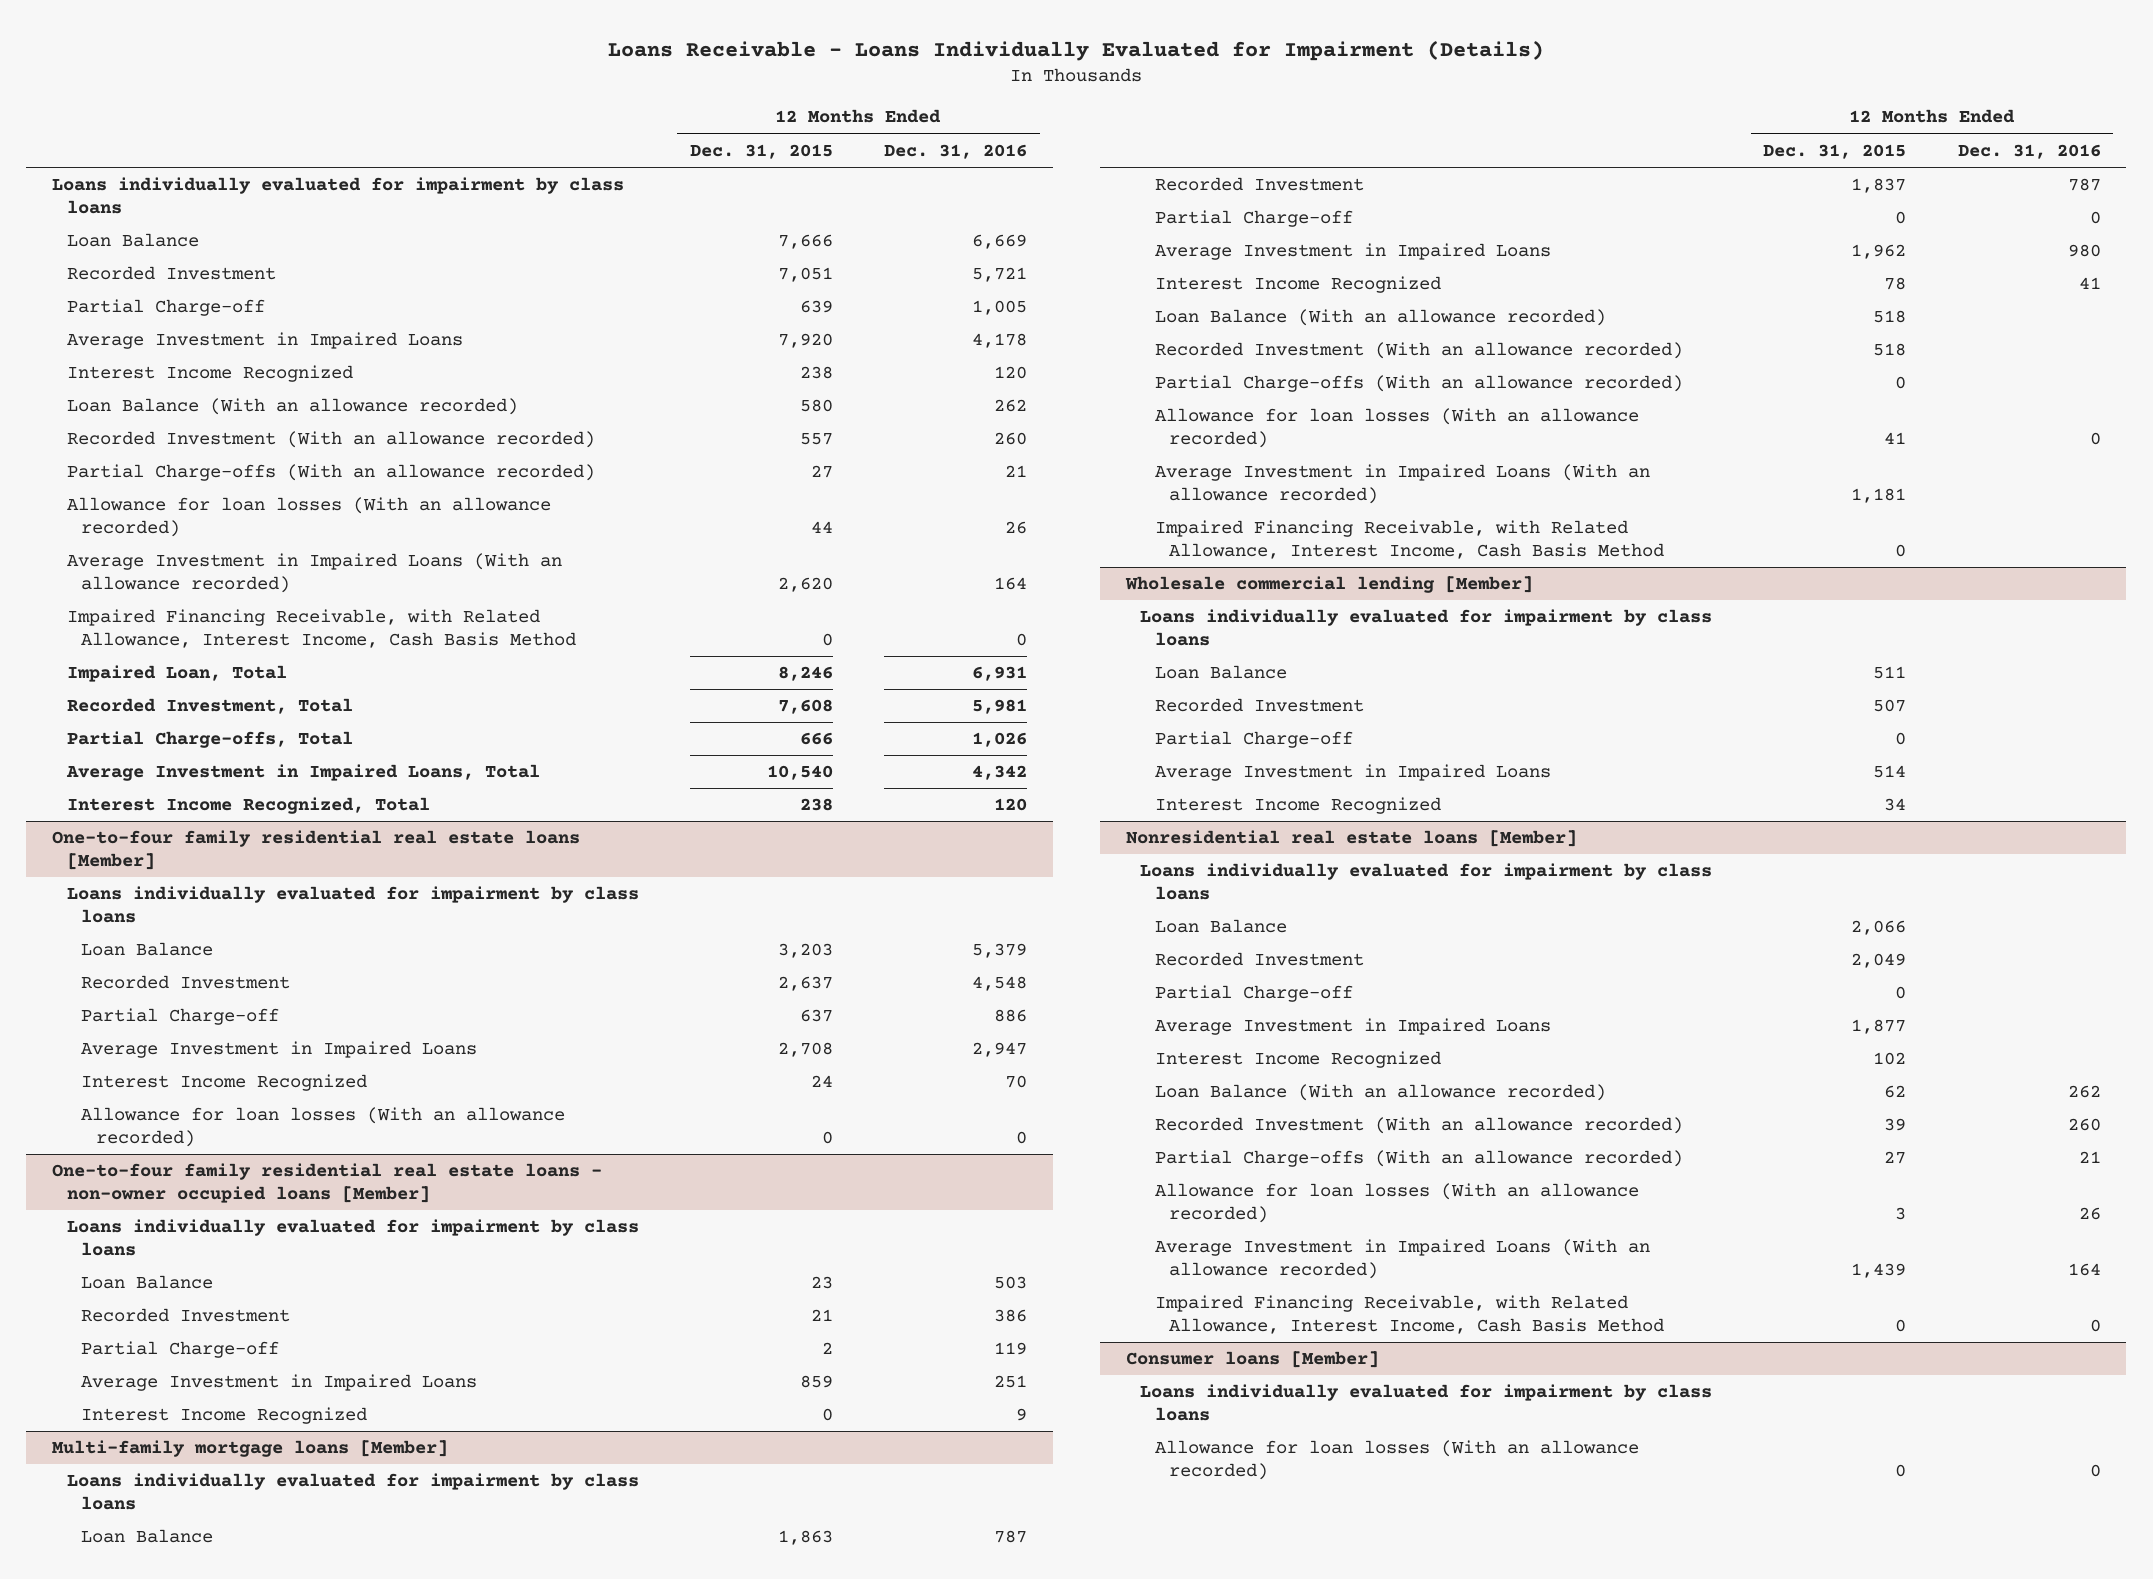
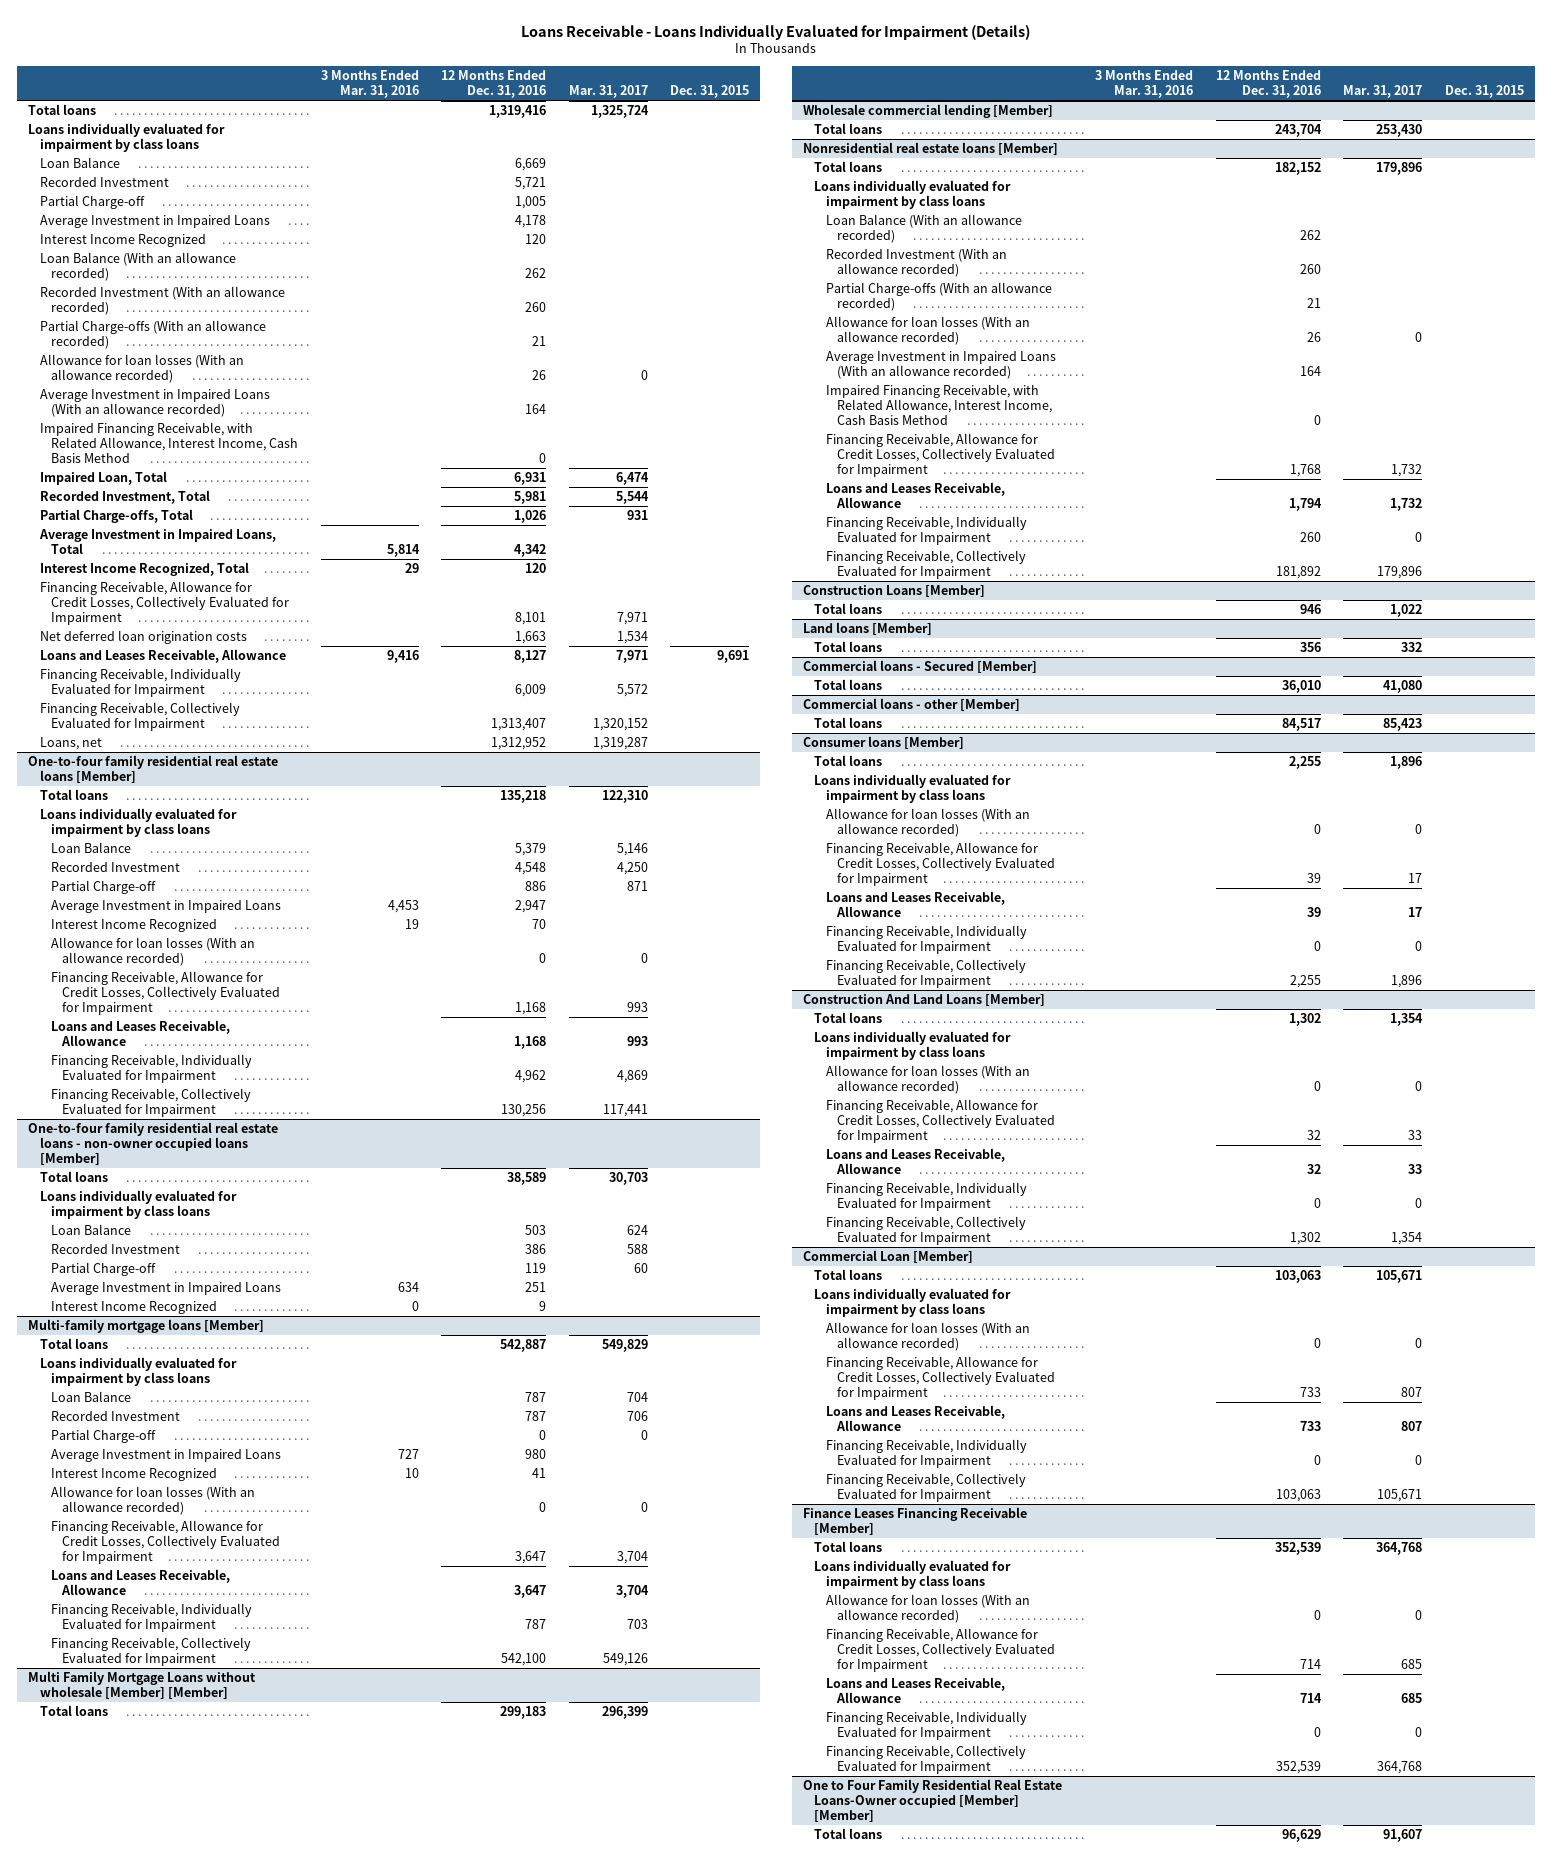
- | 12 Months Ended Dec. 31, 2015 | 12 Months Ended Dec. 31, 2016
+ | 3 Months Ended Mar. 31, 2016 | 12 Months Ended Dec. 31, 2016 | Mar. 31, 2017 | Dec. 31, 2015
+ Total loans | | 1,319,416 | 1,325,724 |
+ Financing Receivable, Allowance for Credit Losses, Collectively Evaluated for Impairment | | 8,101 | 7,971 |
+ Net deferred loan origination costs | | 1,663 | 1,534 |
+ Loans and Leases Receivable, Allowance | 9,416 | 8,127 | 7,971 | 9,691
+ Financing Receivable, Individually Evaluated for Impairment | | 6,009 | 5,572 |
+ Financing Receivable, Collectively Evaluated for Impairment | | 1,313,407 | 1,320,152 |
+ Loans, net | | 1,312,952 | 1,319,287 |
@ One-to-four family residential real estate loans [Member]
+ Total loans | | 135,218 | 122,310 |
+ Financing Receivable, Allowance for Credit Losses, Collectively Evaluated for Impairment | | 1,168 | 993 |
+ Loans and Leases Receivable, Allowance | | 1,168 | 993 |
+ Financing Receivable, Individually Evaluated for Impairment | | 4,962 | 4,869 |
+ Financing Receivable, Collectively Evaluated for Impairment | | 130,256 | 117,441 |
@ One-to-four family residential real estate loans - non-owner occupied loans [Member]
+ Total loans | | 38,589 | 30,703 |
@ Multi-family mortgage loans [Member]
+ Total loans | | 542,887 | 549,829 |
- Loan Balance (With an allowance recorded) | 518 |
- Recorded Investment (With an allowance recorded) | 518 |
- Partial Charge-offs (With an allowance recorded) | 0 |
- Average Investment in Impaired Loans (With an allowance recorded) | 1,181 |
- Impaired Financing Receivable, with Related Allowance, Interest Income, Cash Basis Method | 0 |
+ Financing Receivable, Allowance for Credit Losses, Collectively Evaluated for Impairment | | 3,647 | 3,704 |
+ Loans and Leases Receivable, Allowance | | 3,647 | 3,704 |
+ Financing Receivable, Individually Evaluated for Impairment | | 787 | 703 |
+ Financing Receivable, Collectively Evaluated for Impairment | | 542,100 | 549,126 |
+ Multi Family Mortgage Loans without wholesale [Member] [Member]
+ Total loans | | 299,183 | 296,399 |
@ Wholesale commercial lending [Member]
- Loans individually evaluated for impairment by class loans
- Loan Balance | 511 |
- Recorded Investment | 507 |
- Partial Charge-off | 0 |
- Average Investment in Impaired Loans | 514 |
- Interest Income Recognized | 34 |
+ Total loans | | 243,704 | 253,430 |
@ Nonresidential real estate loans [Member]
+ Total loans | | 182,152 | 179,896 |
- Loan Balance | 2,066 |
- Recorded Investment | 2,049 |
- Partial Charge-off | 0 |
- Average Investment in Impaired Loans | 1,877 |
- Interest Income Recognized | 102 |
+ Financing Receivable, Allowance for Credit Losses, Collectively Evaluated for Impairment | | 1,768 | 1,732 |
+ Loans and Leases Receivable, Allowance | | 1,794 | 1,732 |
+ Financing Receivable, Individually Evaluated for Impairment | | 260 | 0 |
+ Financing Receivable, Collectively Evaluated for Impairment | | 181,892 | 179,896 |
+ Construction Loans [Member]
+ Total loans | | 946 | 1,022 |
+ Land loans [Member]
+ Total loans | | 356 | 332 |
+ Commercial loans - Secured [Member]
+ Total loans | | 36,010 | 41,080 |
+ Commercial loans - other [Member]
+ Total loans | | 84,517 | 85,423 |
@ Consumer loans [Member]
+ Total loans | | 2,255 | 1,896 |
+ Financing Receivable, Allowance for Credit Losses, Collectively Evaluated for Impairment | | 39 | 17 |
+ Loans and Leases Receivable, Allowance | | 39 | 17 |
+ Financing Receivable, Individually Evaluated for Impairment | | 0 | 0 |
+ Financing Receivable, Collectively Evaluated for Impairment | | 2,255 | 1,896 |
+ Construction And Land Loans [Member]
+ Total loans | | 1,302 | 1,354 |
+ Loans individually evaluated for impairment by class loans
+ Allowance for loan losses (With an allowance recorded) | | 0 | 0 |
+ Financing Receivable, Allowance for Credit Losses, Collectively Evaluated for Impairment | | 32 | 33 |
+ Loans and Leases Receivable, Allowance | | 32 | 33 |
+ Financing Receivable, Individually Evaluated for Impairment | | 0 | 0 |
+ Financing Receivable, Collectively Evaluated for Impairment | | 1,302 | 1,354 |
+ Commercial Loan [Member]
+ Total loans | | 103,063 | 105,671 |
+ Loans individually evaluated for impairment by class loans
+ Allowance for loan losses (With an allowance recorded) | | 0 | 0 |
+ Financing Receivable, Allowance for Credit Losses, Collectively Evaluated for Impairment | | 733 | 807 |
+ Loans and Leases Receivable, Allowance | | 733 | 807 |
+ Financing Receivable, Individually Evaluated for Impairment | | 0 | 0 |
+ Financing Receivable, Collectively Evaluated for Impairment | | 103,063 | 105,671 |
+ Finance Leases Financing Receivable [Member]
+ Total loans | | 352,539 | 364,768 |
+ Loans individually evaluated for impairment by class loans
+ Allowance for loan losses (With an allowance recorded) | | 0 | 0 |
+ Financing Receivable, Allowance for Credit Losses, Collectively Evaluated for Impairment | | 714 | 685 |
+ Loans and Leases Receivable, Allowance | | 714 | 685 |
+ Financing Receivable, Individually Evaluated for Impairment | | 0 | 0 |
+ Financing Receivable, Collectively Evaluated for Impairment | | 352,539 | 364,768 |
+ One to Four Family Residential Real Estate Loans-Owner occupied [Member] [Member]
+ Total loans | | 96,629 | 91,607 |

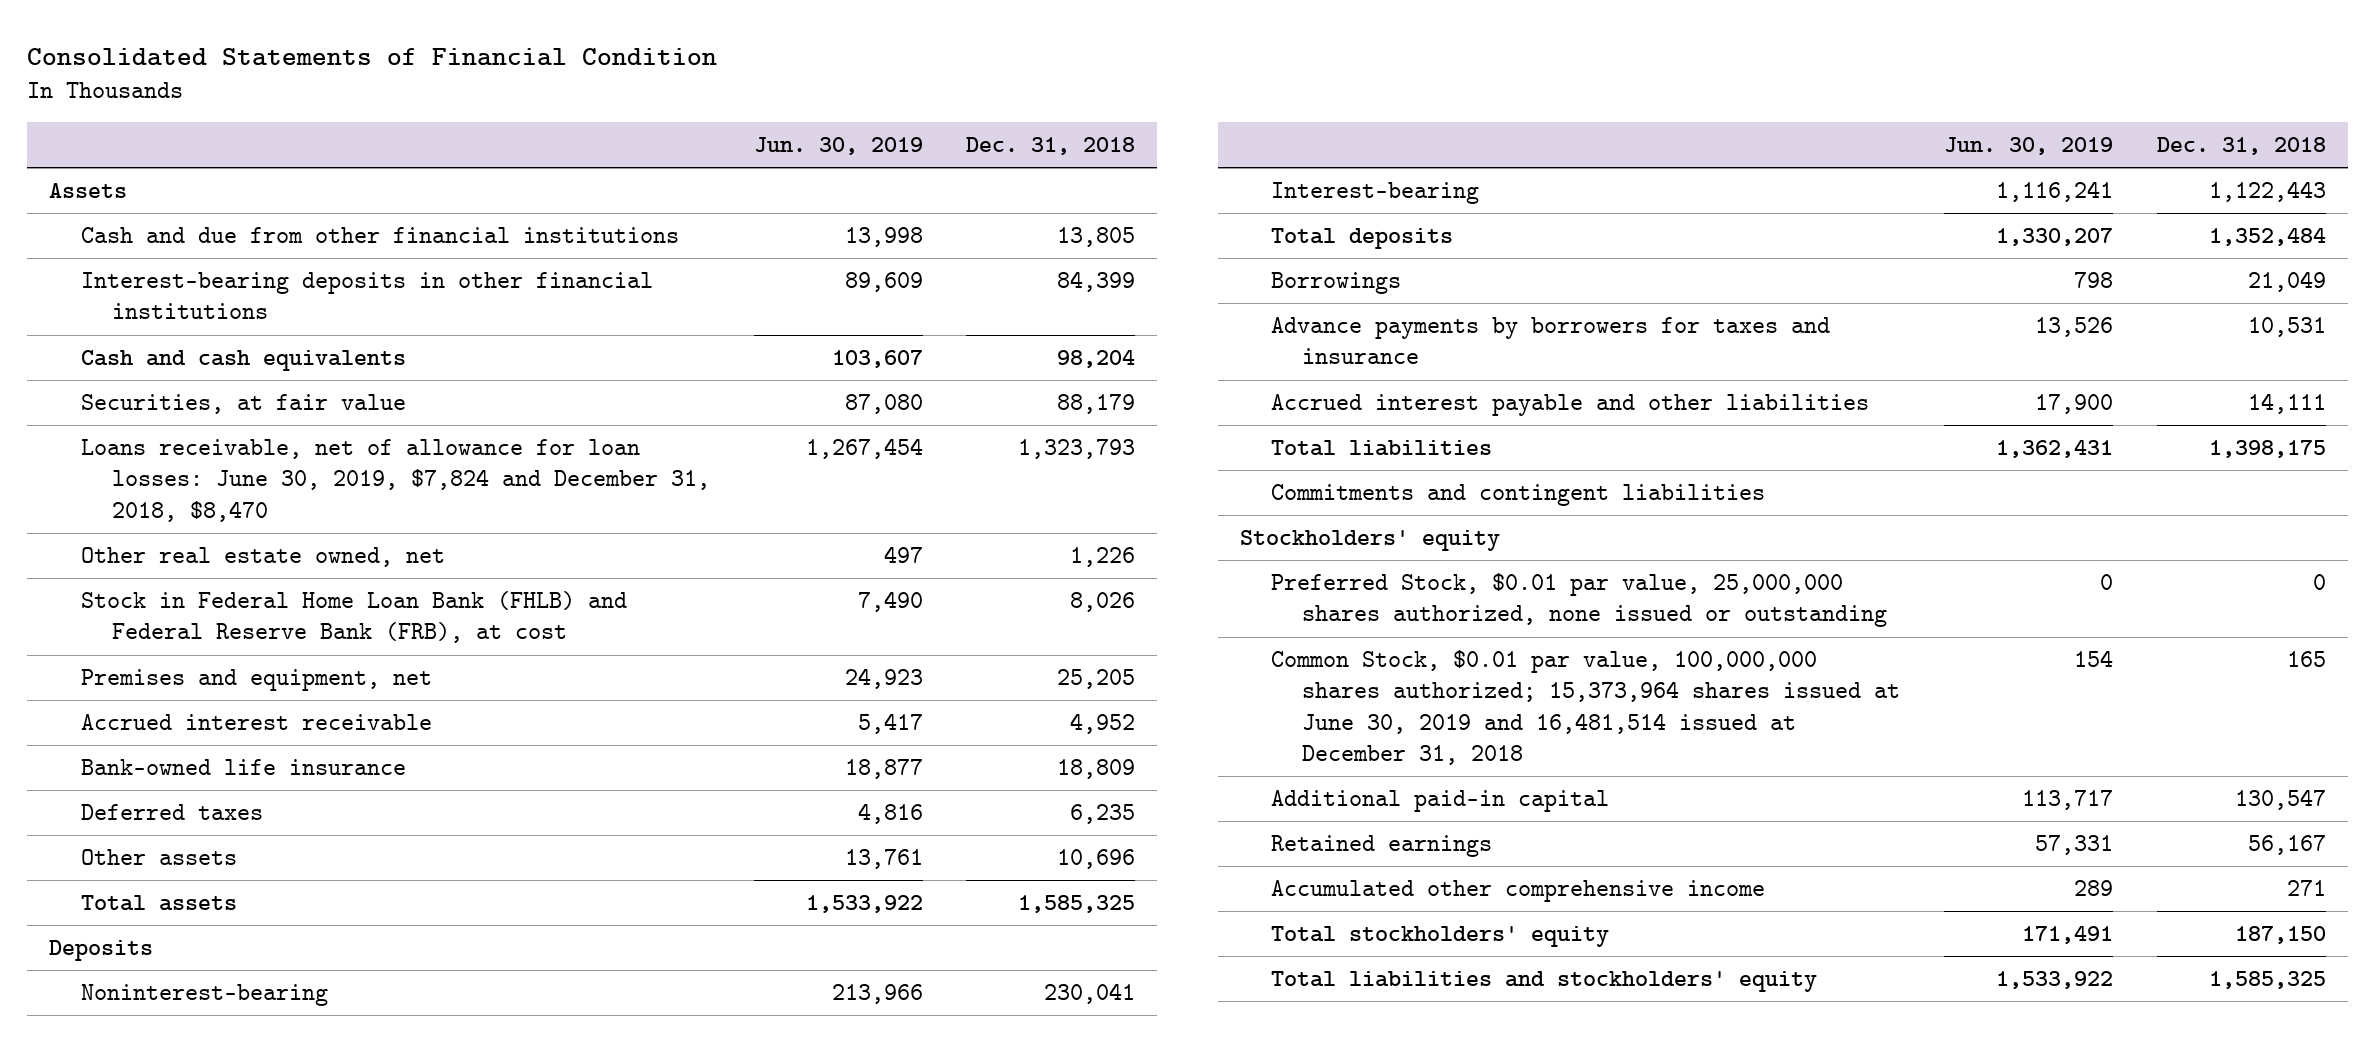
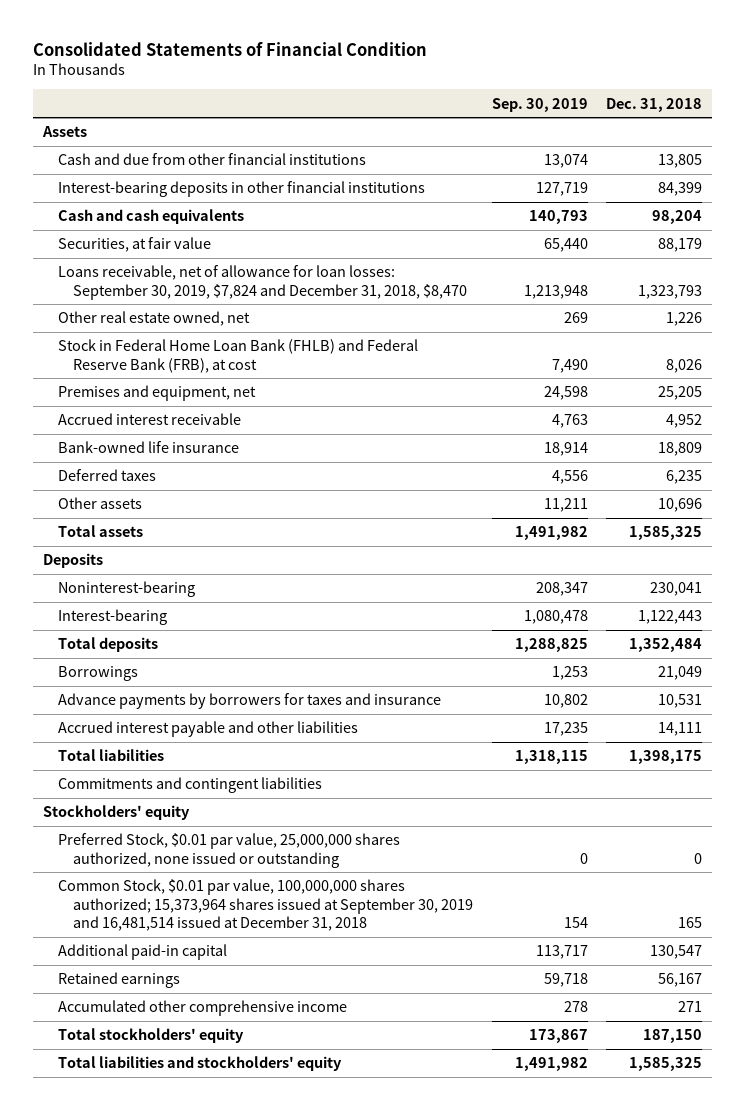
- | Jun. 30, 2019 | Dec. 31, 2018
+ | Sep. 30, 2019 | Dec. 31, 2018
- Loans receivable, net of allowance for loan losses: June 30, 2019, $7,824 and December 31, 2018, $8,470 | 1,267,454 | 1,323,793
+ Loans receivable, net of allowance for loan losses: September 30, 2019, $7,824 and December 31, 2018, $8,470 | 1,213,948 | 1,323,793
- Common Stock, $0.01 par value, 100,000,000 shares authorized; 15,373,964 shares issued at June 30, 2019 and 16,481,514 issued at December 31, 2018 | 154 | 165
+ Common Stock, $0.01 par value, 100,000,000 shares authorized; 15,373,964 shares issued at September 30, 2019 and 16,481,514 issued at December 31, 2018 | 154 | 165

